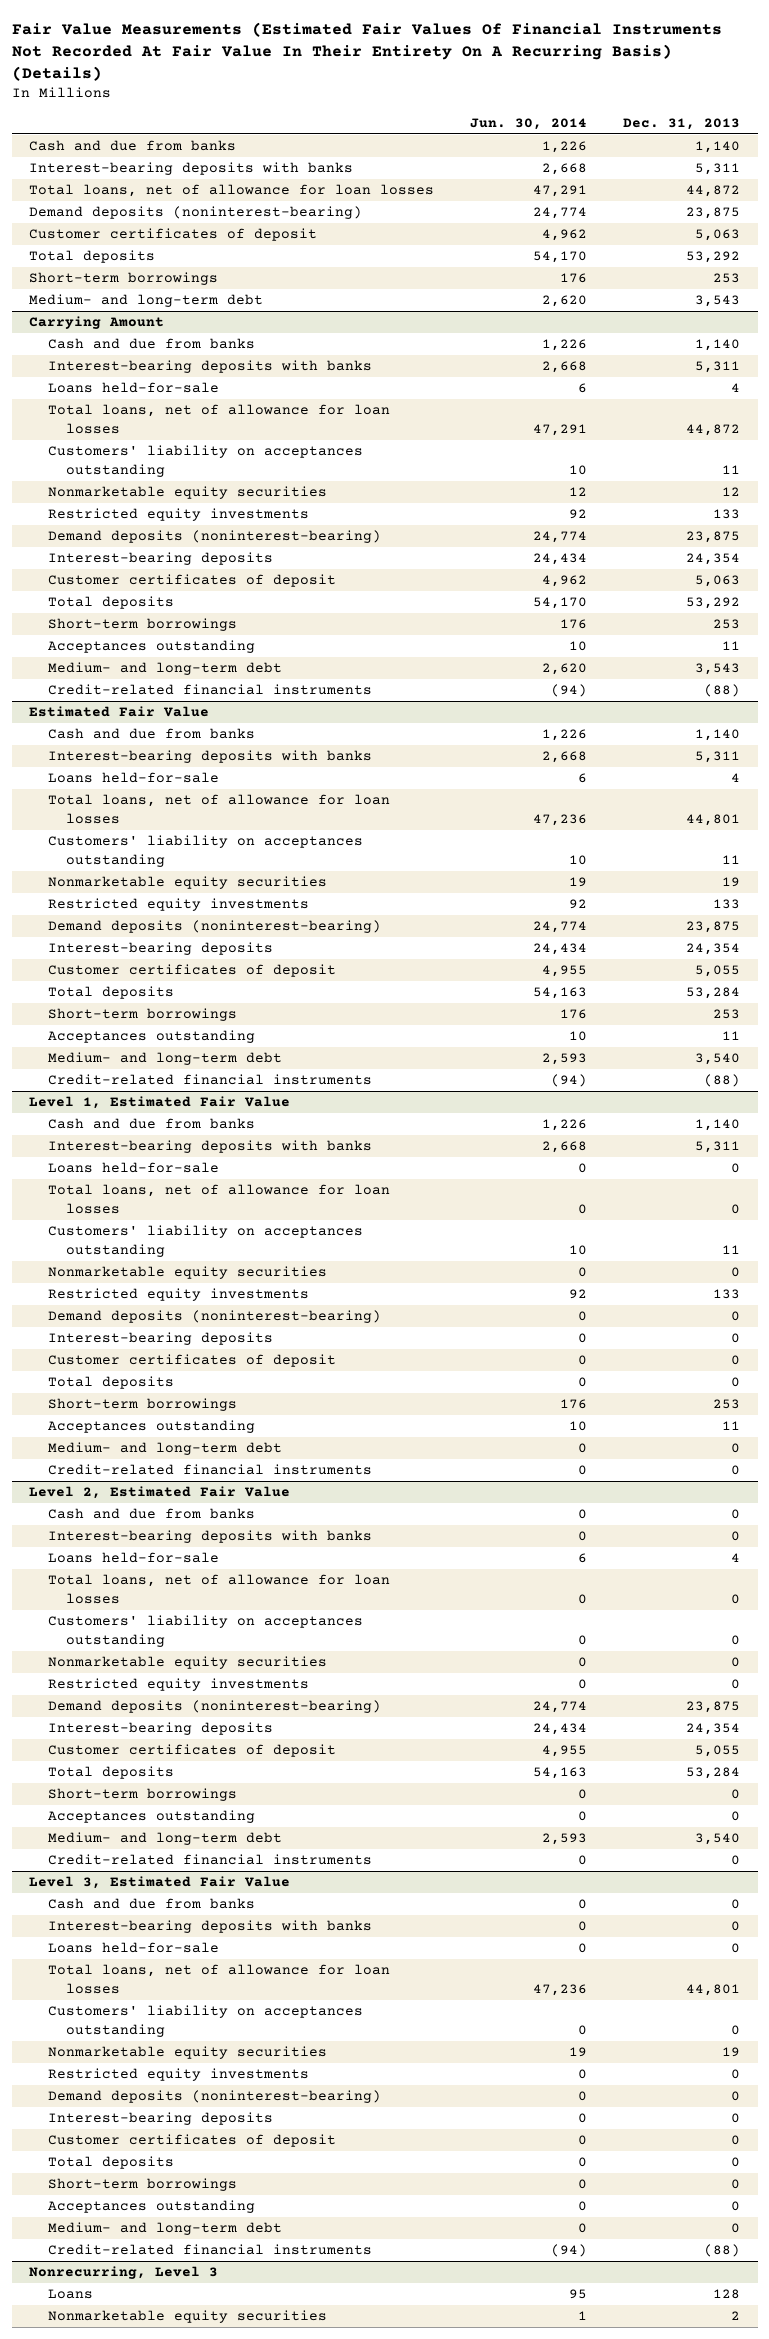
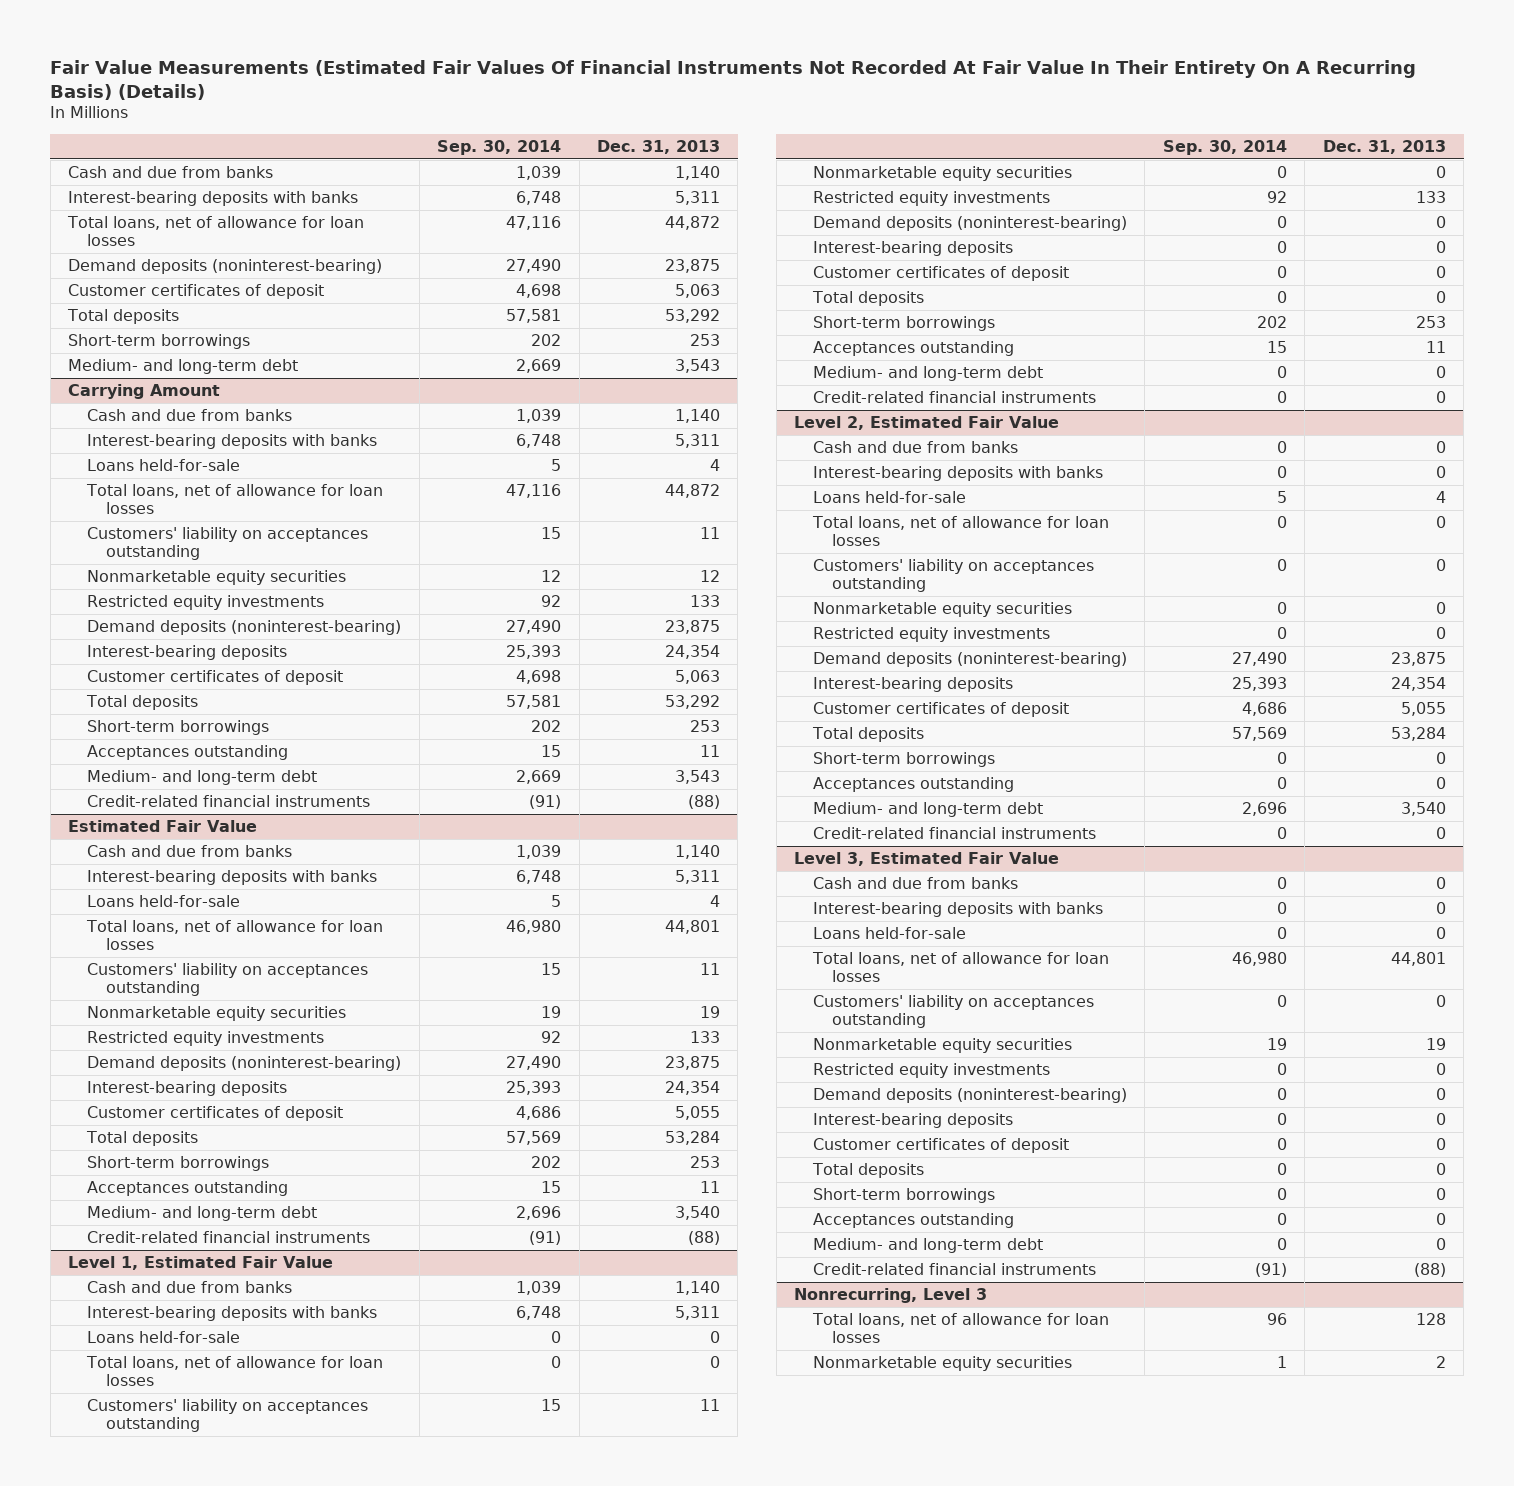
- | Jun. 30, 2014 | Dec. 31, 2013
+ | Sep. 30, 2014 | Dec. 31, 2013
@ Nonrecurring, Level 3
- Loans | 95 | 128
+ Total loans, net of allowance for loan losses | 96 | 128

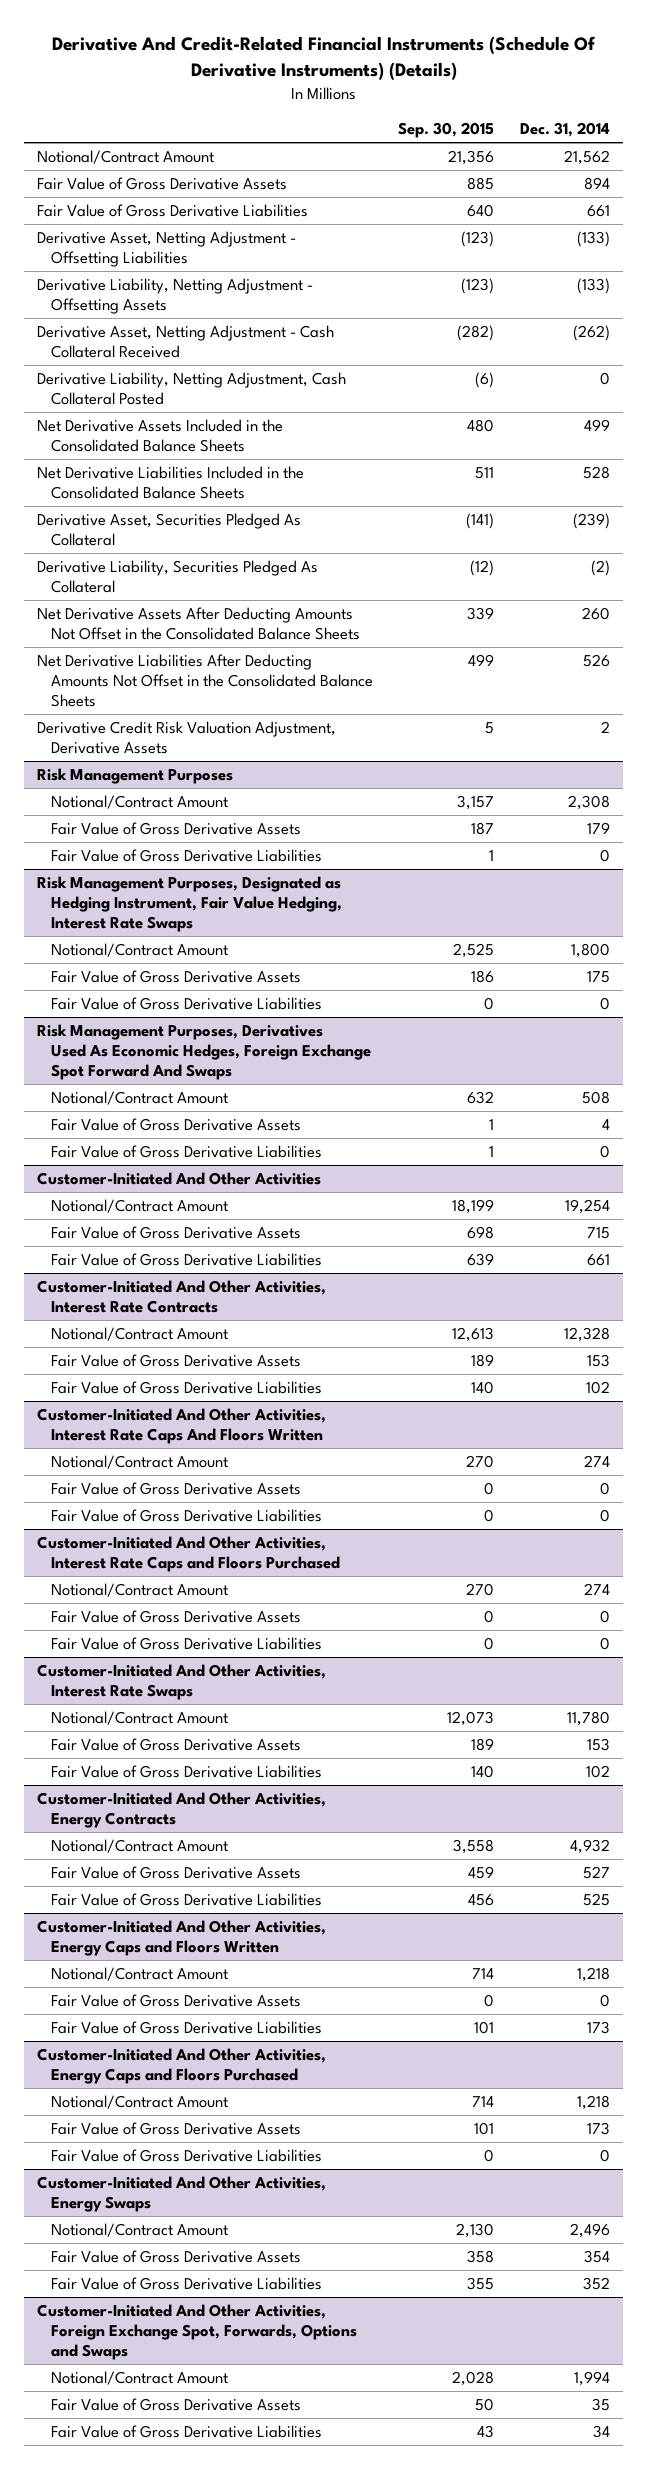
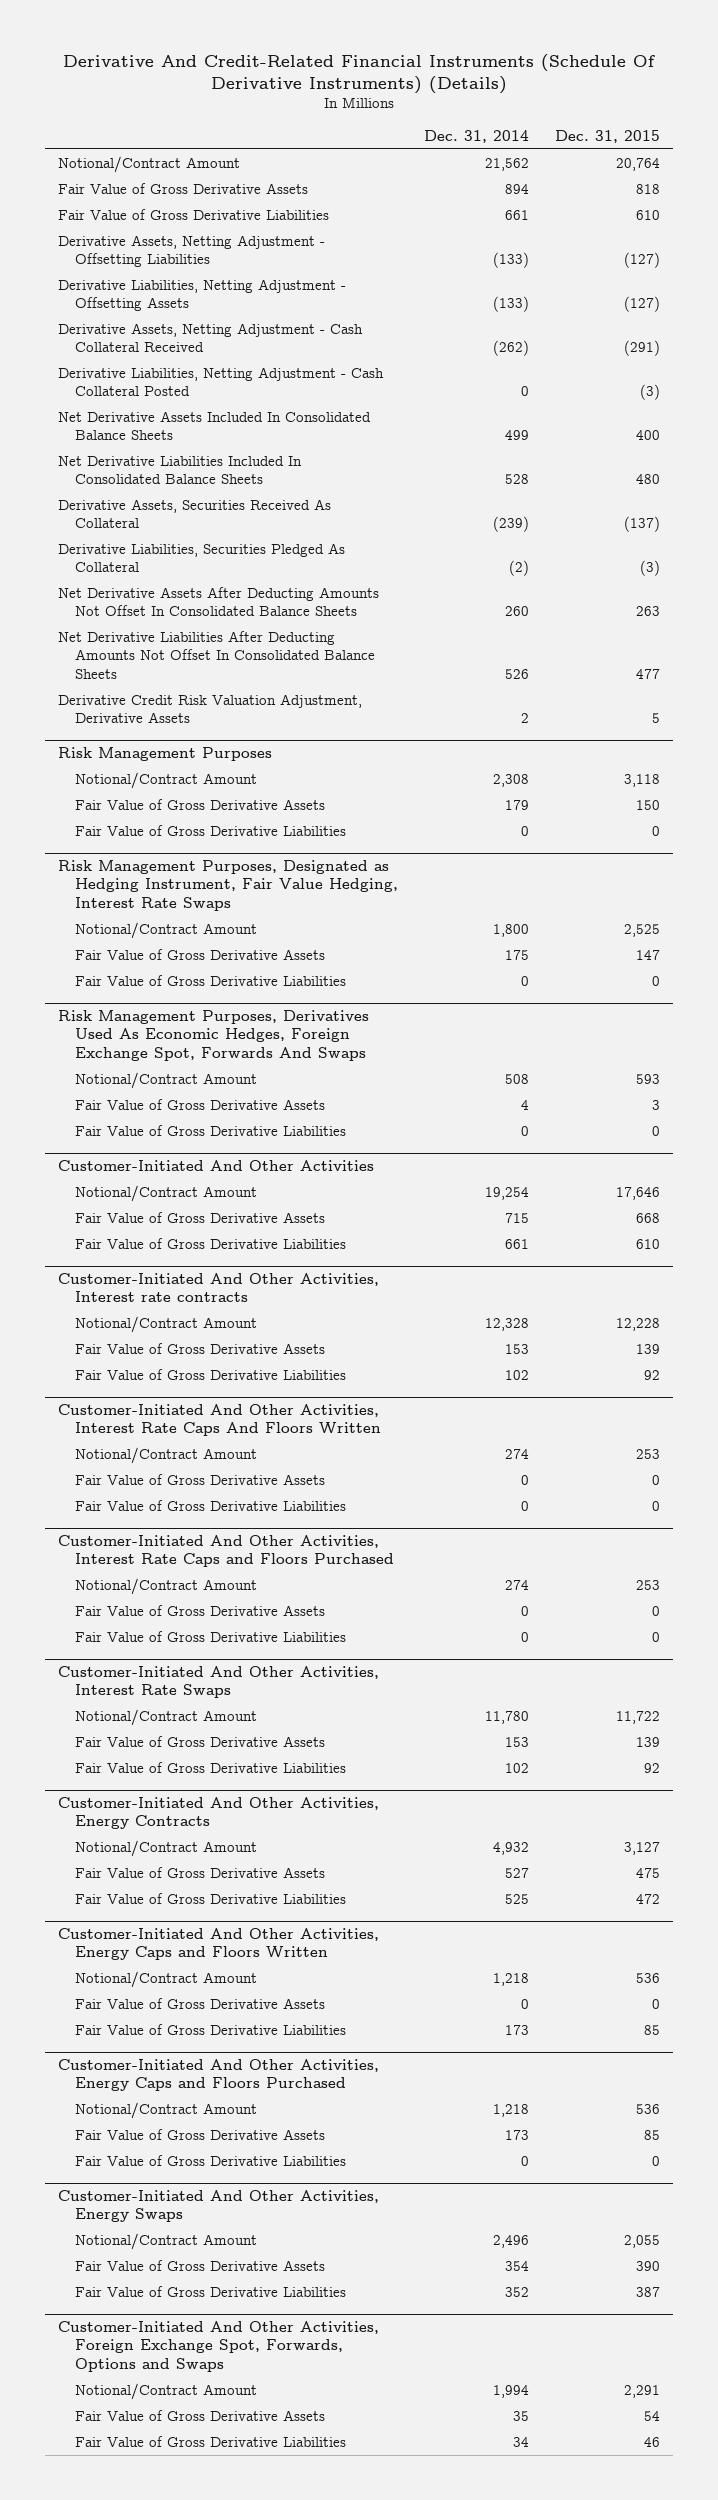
- | Sep. 30, 2015 | Dec. 31, 2014
+ | Dec. 31, 2014 | Dec. 31, 2015
- Derivative Asset, Netting Adjustment - Offsetting Liabilities | (123) | (133)
- Derivative Liability, Netting Adjustment - Offsetting Assets | (123) | (133)
- Derivative Asset, Netting Adjustment - Cash Collateral Received | (282) | (262)
- Derivative Liability, Netting Adjustment, Cash Collateral Posted | (6) | 0
- Net Derivative Assets Included in the Consolidated Balance Sheets | 480 | 499
- Net Derivative Liabilities Included in the Consolidated Balance Sheets | 511 | 528
- Derivative Asset, Securities Pledged As Collateral | (141) | (239)
- Derivative Liability, Securities Pledged As Collateral | (12) | (2)
- Net Derivative Assets After Deducting Amounts Not Offset in the Consolidated Balance Sheets | 339 | 260
- Net Derivative Liabilities After Deducting Amounts Not Offset in the Consolidated Balance Sheets | 499 | 526
+ Derivative Assets, Netting Adjustment - Offsetting Liabilities | (133) | (127)
+ Derivative Liabilities, Netting Adjustment - Offsetting Assets | (133) | (127)
+ Derivative Assets, Netting Adjustment - Cash Collateral Received | (262) | (291)
+ Derivative Liabilities, Netting Adjustment - Cash Collateral Posted | 0 | (3)
+ Net Derivative Assets Included In Consolidated Balance Sheets | 499 | 400
+ Net Derivative Liabilities Included In Consolidated Balance Sheets | 528 | 480
+ Derivative Assets, Securities Received As Collateral | (239) | (137)
+ Derivative Liabilities, Securities Pledged As Collateral | (2) | (3)
+ Net Derivative Assets After Deducting Amounts Not Offset In Consolidated Balance Sheets | 260 | 263
+ Net Derivative Liabilities After Deducting Amounts Not Offset In Consolidated Balance Sheets | 526 | 477
- Risk Management Purposes, Derivatives Used As Economic Hedges, Foreign Exchange Spot Forward And Swaps
+ Risk Management Purposes, Derivatives Used As Economic Hedges, Foreign Exchange Spot, Forwards And Swaps
- Customer-Initiated And Other Activities, Interest Rate Contracts
+ Customer-Initiated And Other Activities, Interest rate contracts

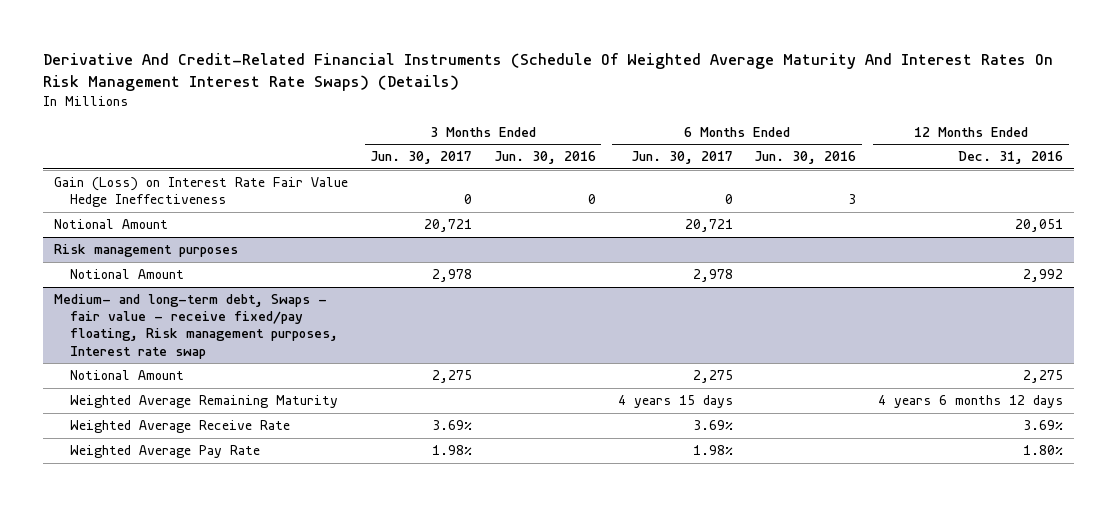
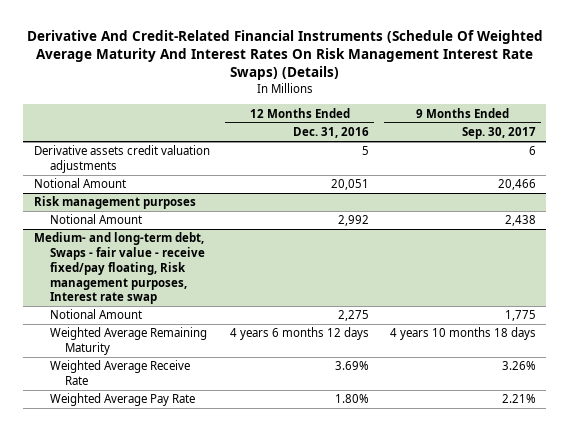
- | 3 Months Ended Jun. 30, 2017 | 3 Months Ended Jun. 30, 2016 | 6 Months Ended Jun. 30, 2017 | 6 Months Ended Jun. 30, 2016 | 12 Months Ended Dec. 31, 2016
+ | 12 Months Ended Dec. 31, 2016 | 9 Months Ended Sep. 30, 2017
- Gain (Loss) on Interest Rate Fair Value Hedge Ineffectiveness | 0 | 0 | 0 | 3 |
+ Derivative assets credit valuation adjustments | 5 | 6

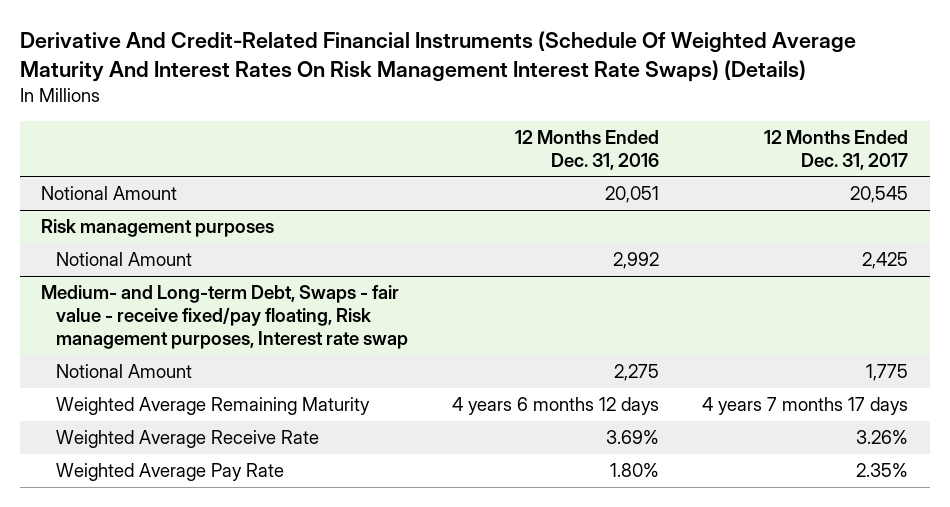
- | 12 Months Ended Dec. 31, 2016 | 9 Months Ended Sep. 30, 2017
+ | 12 Months Ended Dec. 31, 2016 | 12 Months Ended Dec. 31, 2017
- Derivative assets credit valuation adjustments | 5 | 6
- Medium- and long-term debt, Swaps - fair value - receive fixed/pay floating, Risk management purposes, Interest rate swap
+ Medium- and Long-term Debt, Swaps - fair value - receive fixed/pay floating, Risk management purposes, Interest rate swap

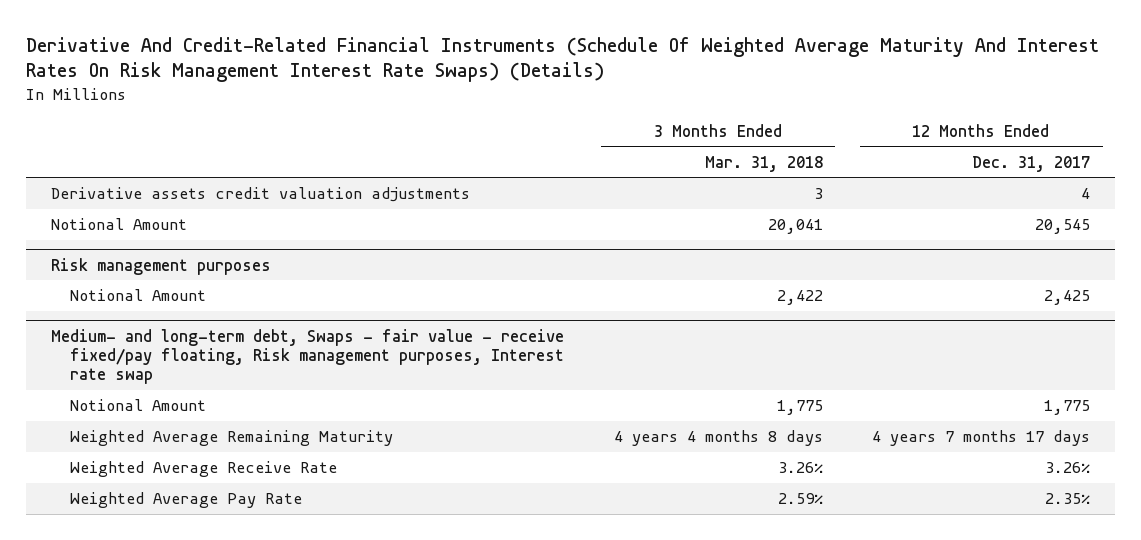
- | 12 Months Ended Dec. 31, 2016 | 12 Months Ended Dec. 31, 2017
+ | 3 Months Ended Mar. 31, 2018 | 12 Months Ended Dec. 31, 2017
+ Derivative assets credit valuation adjustments | 3 | 4
- Medium- and Long-term Debt, Swaps - fair value - receive fixed/pay floating, Risk management purposes, Interest rate swap
+ Medium- and long-term debt, Swaps - fair value - receive fixed/pay floating, Risk management purposes, Interest rate swap

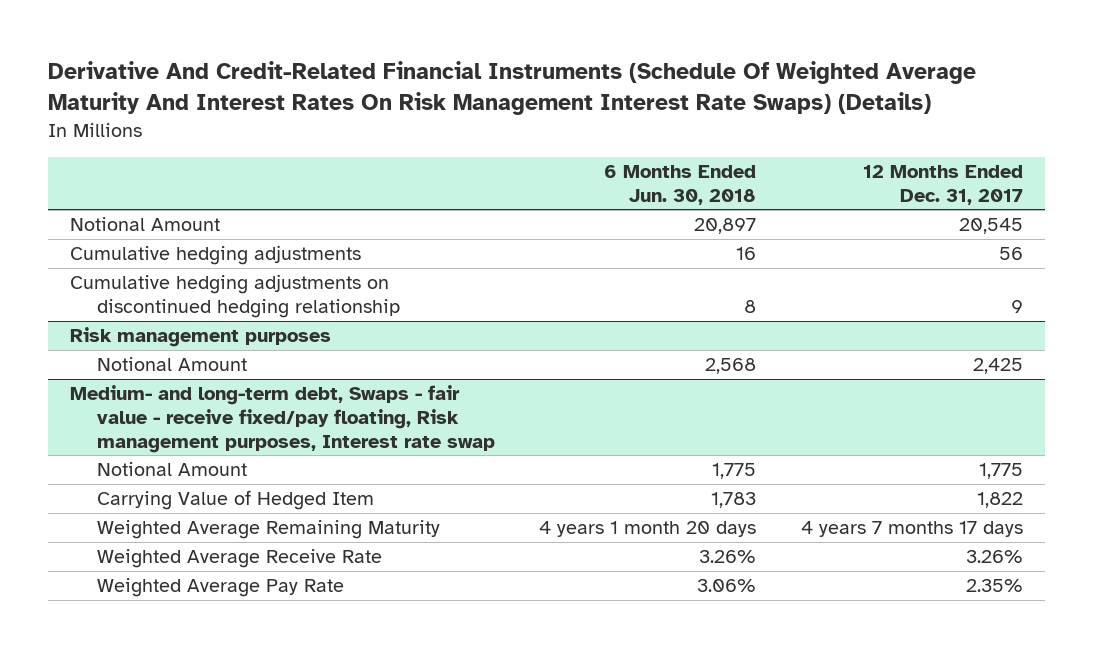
- | 3 Months Ended Mar. 31, 2018 | 12 Months Ended Dec. 31, 2017
+ | 6 Months Ended Jun. 30, 2018 | 12 Months Ended Dec. 31, 2017
- Derivative assets credit valuation adjustments | 3 | 4
+ Cumulative hedging adjustments | 16 | 56
+ Cumulative hedging adjustments on discontinued hedging relationship | 8 | 9
@ Medium- and long-term debt, Swaps - fair value - receive fixed/pay floating, Risk management purposes, Interest rate swap
+ Carrying Value of Hedged Item | 1,783 | 1,822

